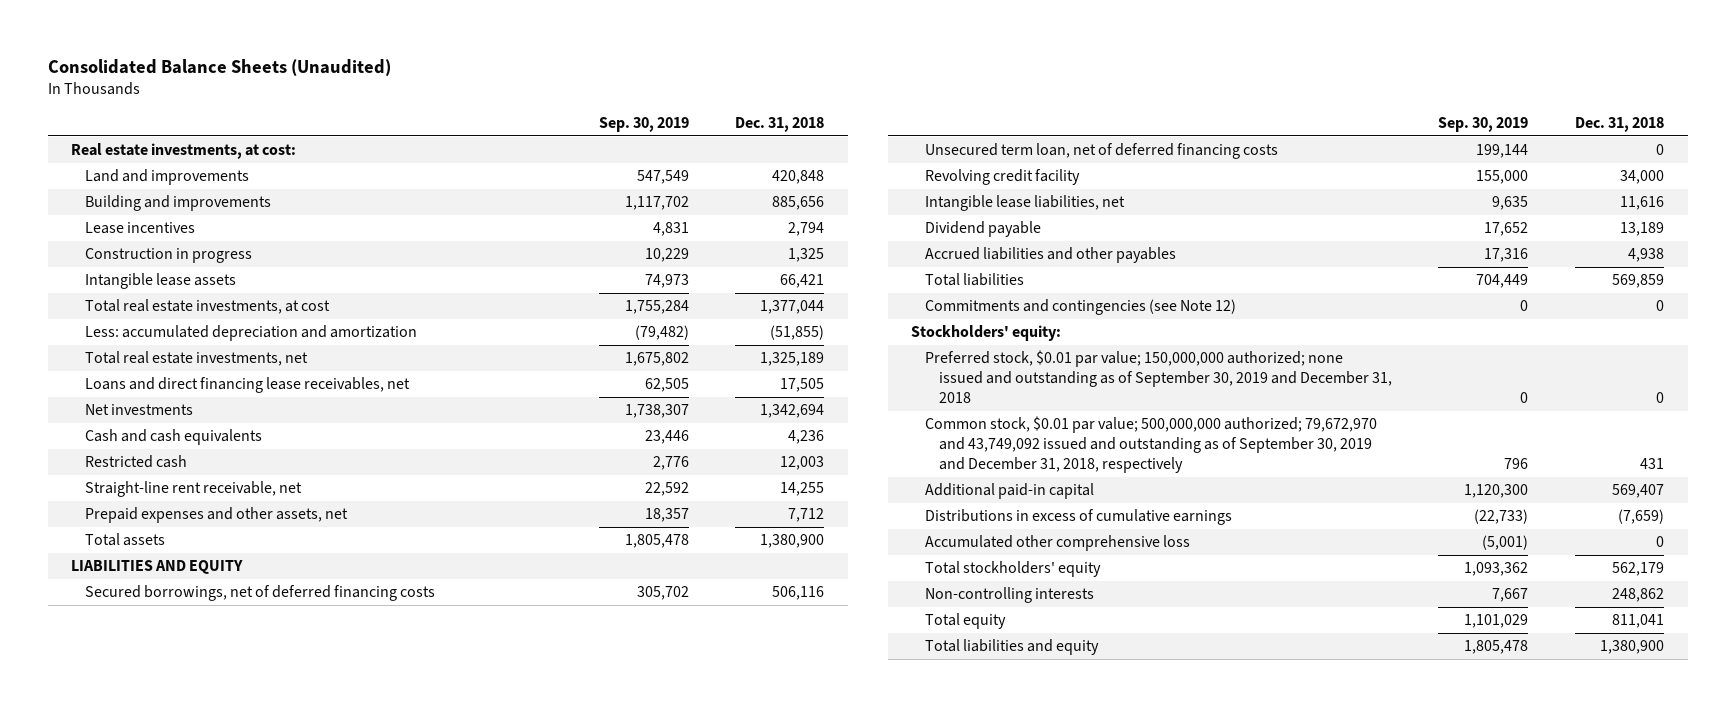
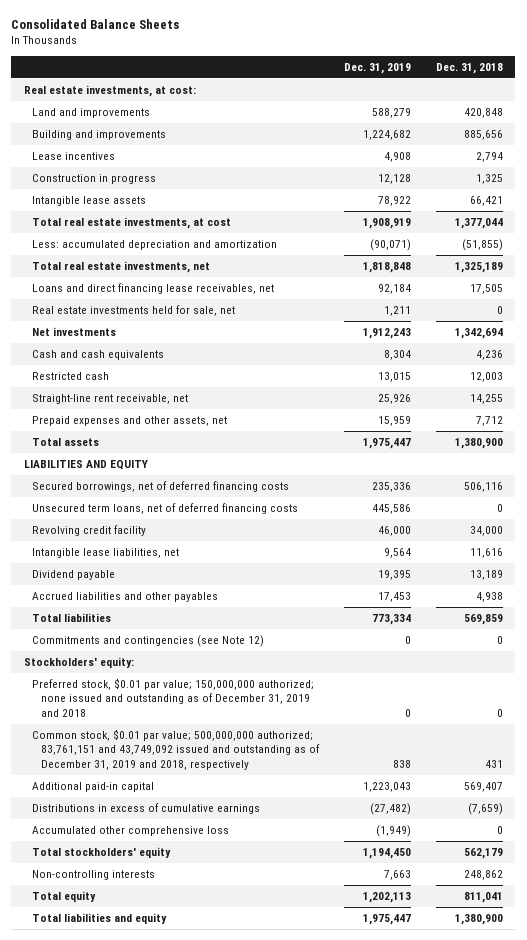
- Consolidated Balance Sheets (Unaudited)
+ Consolidated Balance Sheets
- | Sep. 30, 2019 | Dec. 31, 2018
+ | Dec. 31, 2019 | Dec. 31, 2018
+ Real estate investments held for sale, net | 1,211 | 0
- Unsecured term loan, net of deferred financing costs | 199,144 | 0
+ Unsecured term loans, net of deferred financing costs | 445,586 | 0
- Preferred stock, $0.01 par value; 150,000,000 authorized; none issued and outstanding as of September 30, 2019 and December 31, 2018 | 0 | 0
- Common stock, $0.01 par value; 500,000,000 authorized; 79,672,970 and 43,749,092 issued and outstanding as of September 30, 2019 and December 31, 2018, respectively | 796 | 431
+ Preferred stock, $0.01 par value; 150,000,000 authorized; none issued and outstanding as of December 31, 2019 and 2018 | 0 | 0
+ Common stock, $0.01 par value; 500,000,000 authorized; 83,761,151 and 43,749,092 issued and outstanding as of December 31, 2019 and 2018, respectively | 838 | 431

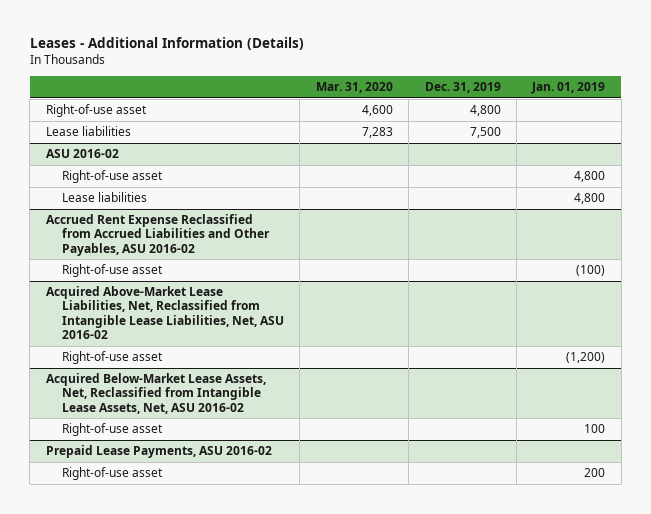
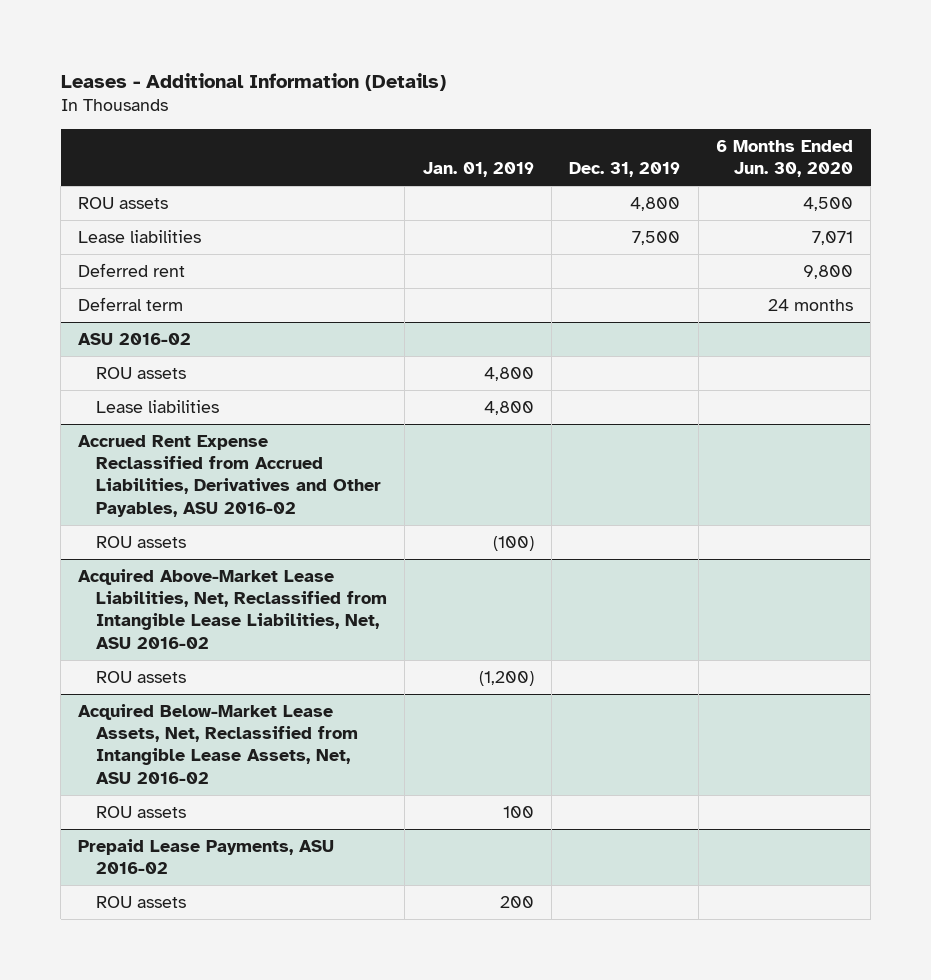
- | Mar. 31, 2020 | Dec. 31, 2019 | Jan. 01, 2019
+ | Jan. 01, 2019 | Dec. 31, 2019 | 6 Months Ended Jun. 30, 2020
- Right-of-use asset | 4,600 | 4,800 |
+ ROU assets | | 4,800 | 4,500
+ Deferred rent | | | 9,800
+ Deferral term | | | 24 months
@ ASU 2016-02
- Right-of-use asset | | | 4,800
+ ROU assets | 4,800 | |
- Accrued Rent Expense Reclassified from Accrued Liabilities and Other Payables, ASU 2016-02
- Right-of-use asset | | | (100)
+ Accrued Rent Expense Reclassified from Accrued Liabilities, Derivatives and Other Payables, ASU 2016-02
+ ROU assets | (100) | |
@ Acquired Above-Market Lease Liabilities, Net, Reclassified from Intangible Lease Liabilities, Net, ASU 2016-02
- Right-of-use asset | | | (1,200)
+ ROU assets | (1,200) | |
@ Acquired Below-Market Lease Assets, Net, Reclassified from Intangible Lease Assets, Net, ASU 2016-02
- Right-of-use asset | | | 100
+ ROU assets | 100 | |
@ Prepaid Lease Payments, ASU 2016-02
- Right-of-use asset | | | 200
+ ROU assets | 200 | |

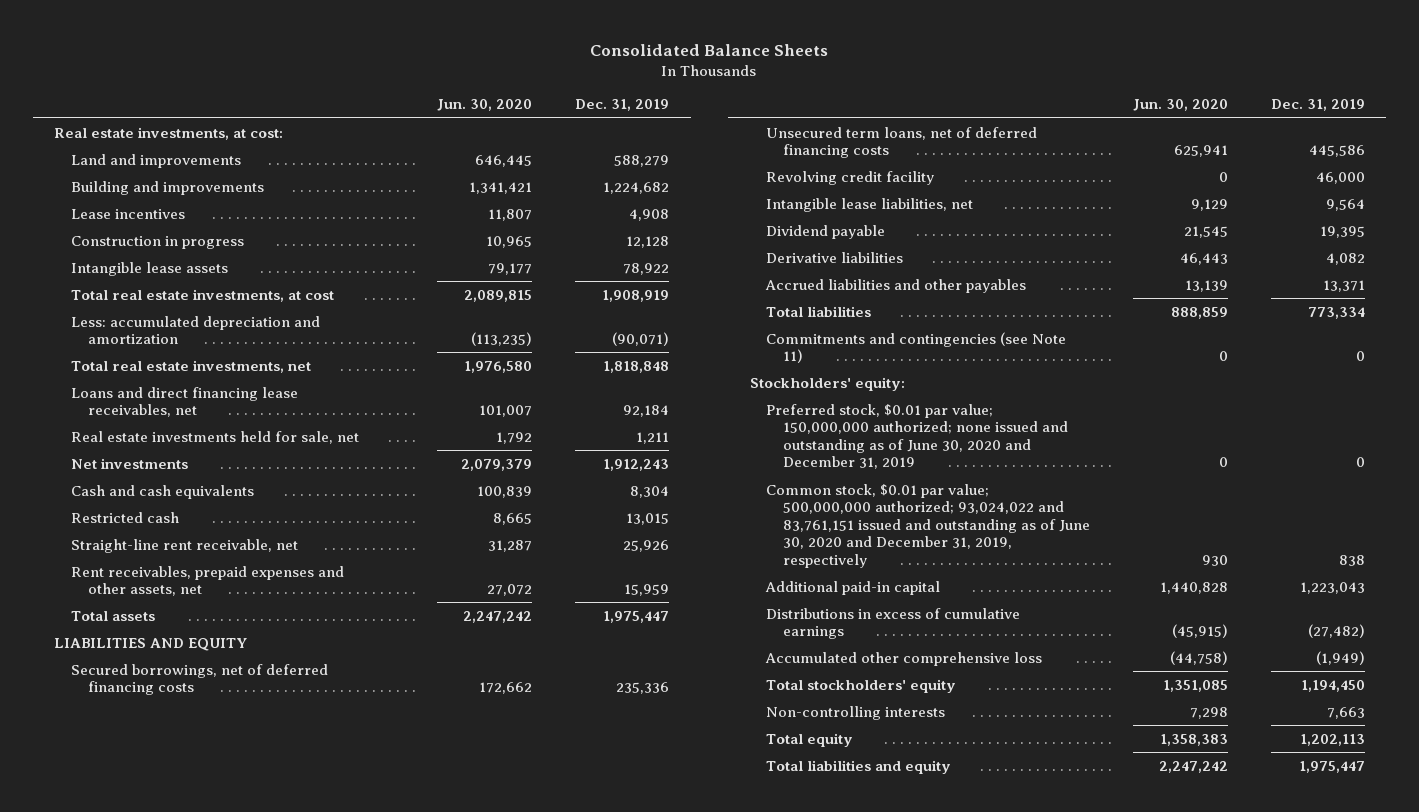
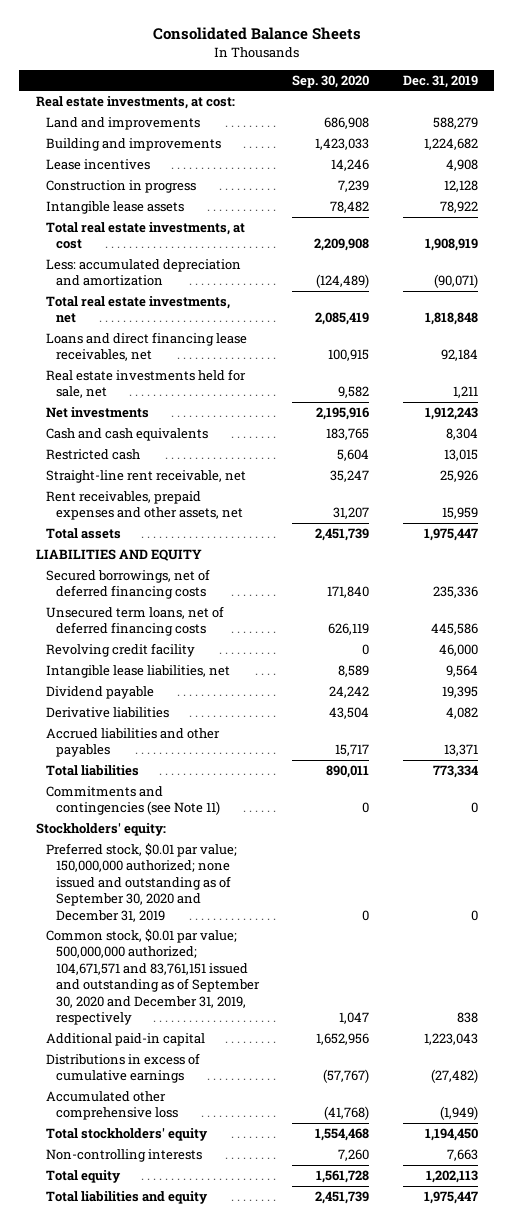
- | Jun. 30, 2020 | Dec. 31, 2019
+ | Sep. 30, 2020 | Dec. 31, 2019
- Preferred stock, $0.01 par value; 150,000,000 authorized; none issued and outstanding as of June 30, 2020 and December 31, 2019 | 0 | 0
- Common stock, $0.01 par value; 500,000,000 authorized; 93,024,022 and 83,761,151 issued and outstanding as of June 30, 2020 and December 31, 2019, respectively | 930 | 838
+ Preferred stock, $0.01 par value; 150,000,000 authorized; none issued and outstanding as of September 30, 2020 and December 31, 2019 | 0 | 0
+ Common stock, $0.01 par value; 500,000,000 authorized; 104,671,571 and 83,761,151 issued and outstanding as of September 30, 2020 and December 31, 2019, respectively | 1,047 | 838

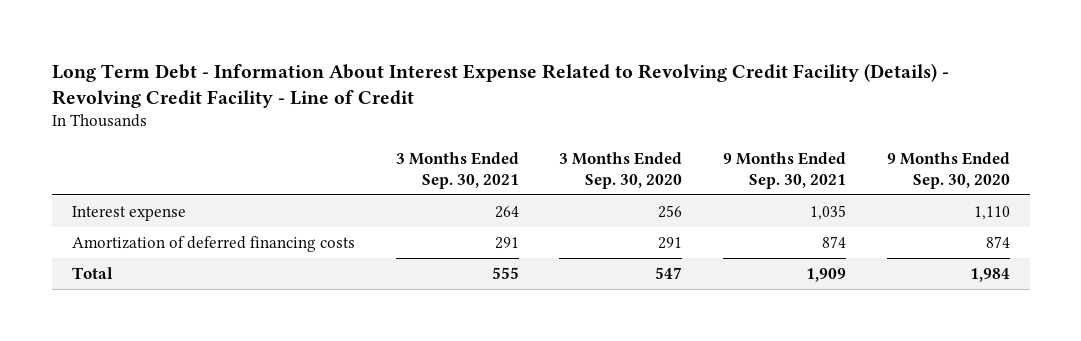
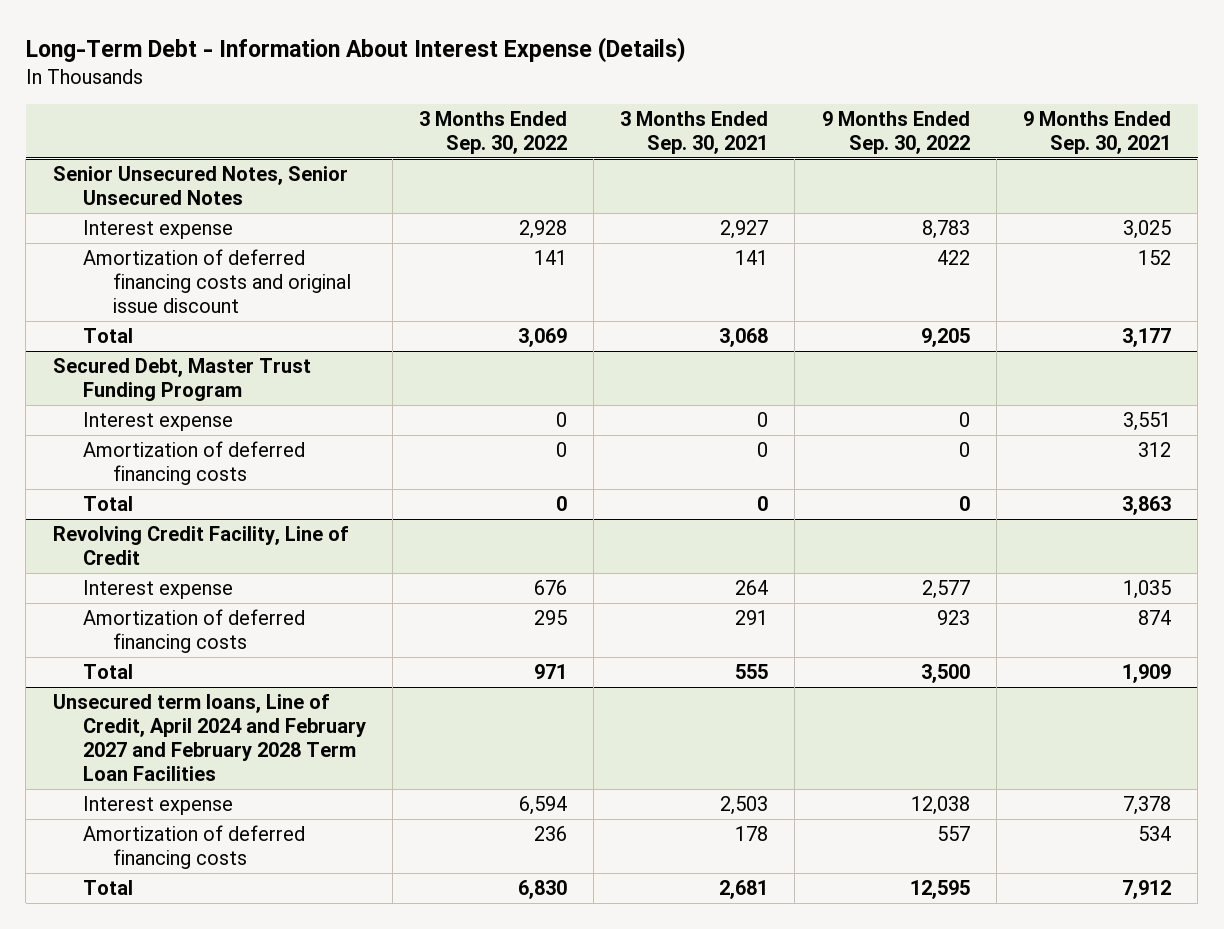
- Long Term Debt - Information About Interest Expense Related to Revolving Credit Facility (Details) - Revolving Credit Facility - Line of Credit
+ Long-Term Debt - Information About Interest Expense (Details)
- | 3 Months Ended Sep. 30, 2021 | 3 Months Ended Sep. 30, 2020 | 9 Months Ended Sep. 30, 2021 | 9 Months Ended Sep. 30, 2020
+ | 3 Months Ended Sep. 30, 2022 | 3 Months Ended Sep. 30, 2021 | 9 Months Ended Sep. 30, 2022 | 9 Months Ended Sep. 30, 2021
+ Senior Unsecured Notes, Senior Unsecured Notes
+ Interest expense | 2,928 | 2,927 | 8,783 | 3,025
+ Amortization of deferred financing costs and original issue discount | 141 | 141 | 422 | 152
+ Total | 3,069 | 3,068 | 9,205 | 3,177
+ Secured Debt, Master Trust Funding Program
+ Interest expense | 0 | 0 | 0 | 3,551
+ Amortization of deferred financing costs | 0 | 0 | 0 | 312
+ Total | 0 | 0 | 0 | 3,863
+ Revolving Credit Facility, Line of Credit
+ Unsecured term loans, Line of Credit, April 2024 and February 2027 and February 2028 Term Loan Facilities
+ Interest expense | 6,594 | 2,503 | 12,038 | 7,378
+ Amortization of deferred financing costs | 236 | 178 | 557 | 534
+ Total | 6,830 | 2,681 | 12,595 | 7,912

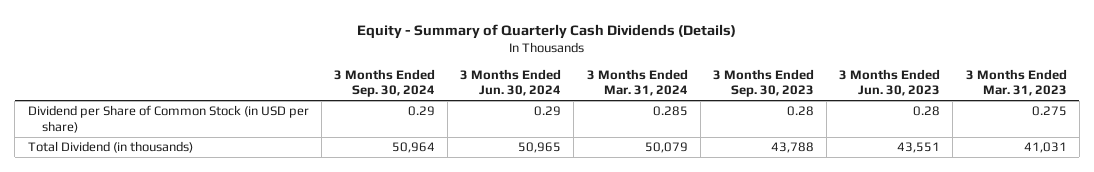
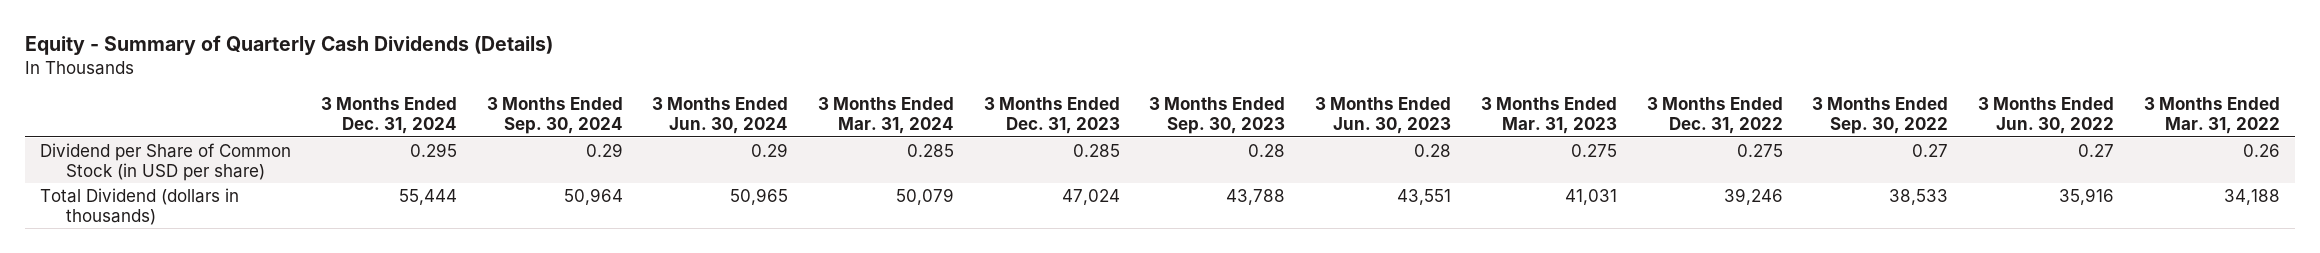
- | 3 Months Ended Sep. 30, 2024 | 3 Months Ended Jun. 30, 2024 | 3 Months Ended Mar. 31, 2024 | 3 Months Ended Sep. 30, 2023 | 3 Months Ended Jun. 30, 2023 | 3 Months Ended Mar. 31, 2023
+ | 3 Months Ended Dec. 31, 2024 | 3 Months Ended Sep. 30, 2024 | 3 Months Ended Jun. 30, 2024 | 3 Months Ended Mar. 31, 2024 | 3 Months Ended Dec. 31, 2023 | 3 Months Ended Sep. 30, 2023 | 3 Months Ended Jun. 30, 2023 | 3 Months Ended Mar. 31, 2023 | 3 Months Ended Dec. 31, 2022 | 3 Months Ended Sep. 30, 2022 | 3 Months Ended Jun. 30, 2022 | 3 Months Ended Mar. 31, 2022
- Total Dividend (in thousands) | 50,964 | 50,965 | 50,079 | 43,788 | 43,551 | 41,031
+ Total Dividend (dollars in thousands) | 55,444 | 50,964 | 50,965 | 50,079 | 47,024 | 43,788 | 43,551 | 41,031 | 39,246 | 38,533 | 35,916 | 34,188

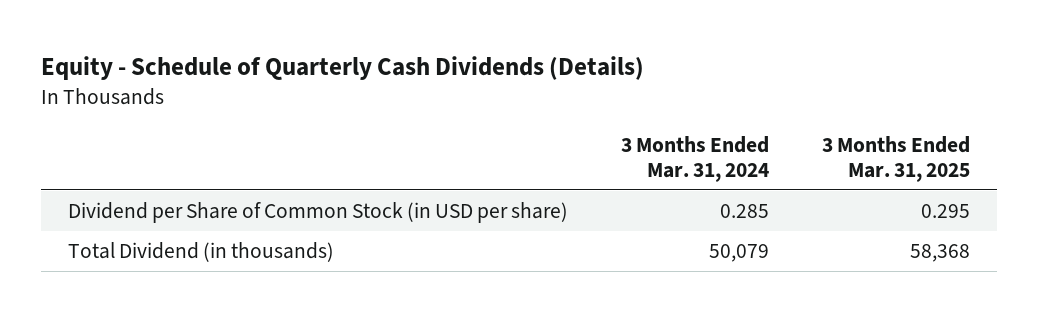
- Equity - Summary of Quarterly Cash Dividends (Details)
+ Equity - Schedule of Quarterly Cash Dividends (Details)
- | 3 Months Ended Dec. 31, 2024 | 3 Months Ended Sep. 30, 2024 | 3 Months Ended Jun. 30, 2024 | 3 Months Ended Mar. 31, 2024 | 3 Months Ended Dec. 31, 2023 | 3 Months Ended Sep. 30, 2023 | 3 Months Ended Jun. 30, 2023 | 3 Months Ended Mar. 31, 2023 | 3 Months Ended Dec. 31, 2022 | 3 Months Ended Sep. 30, 2022 | 3 Months Ended Jun. 30, 2022 | 3 Months Ended Mar. 31, 2022
+ | 3 Months Ended Mar. 31, 2024 | 3 Months Ended Mar. 31, 2025
- Total Dividend (dollars in thousands) | 55,444 | 50,964 | 50,965 | 50,079 | 47,024 | 43,788 | 43,551 | 41,031 | 39,246 | 38,533 | 35,916 | 34,188
+ Total Dividend (in thousands) | 50,079 | 58,368

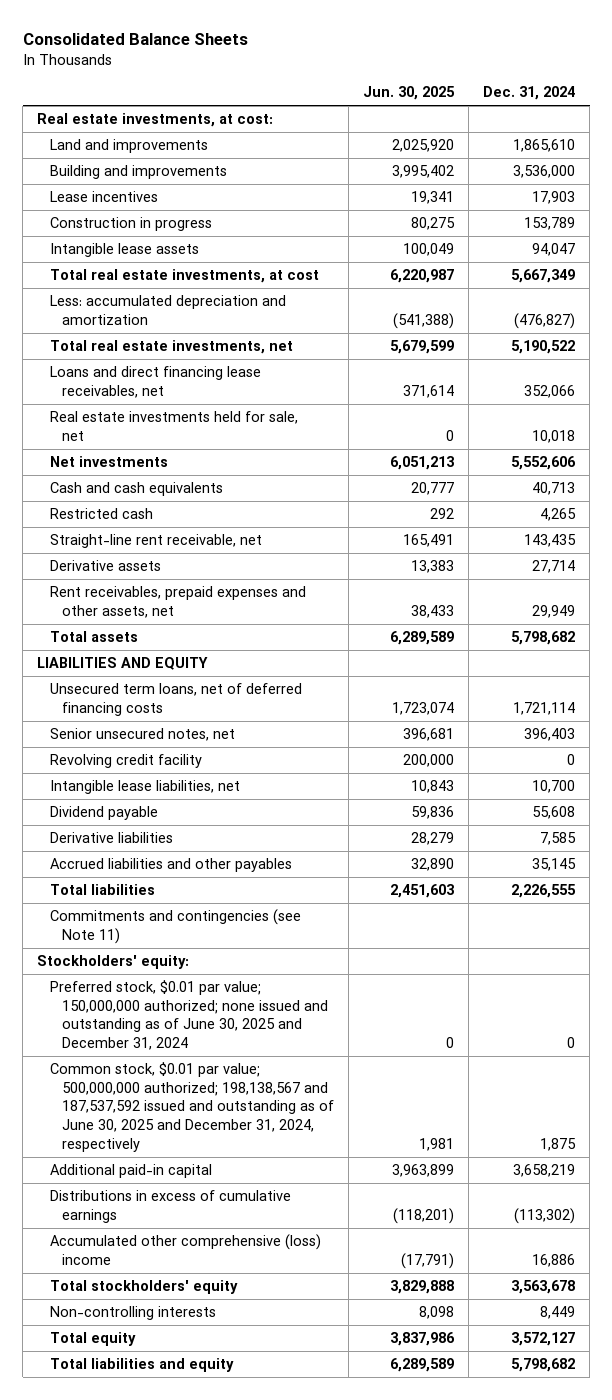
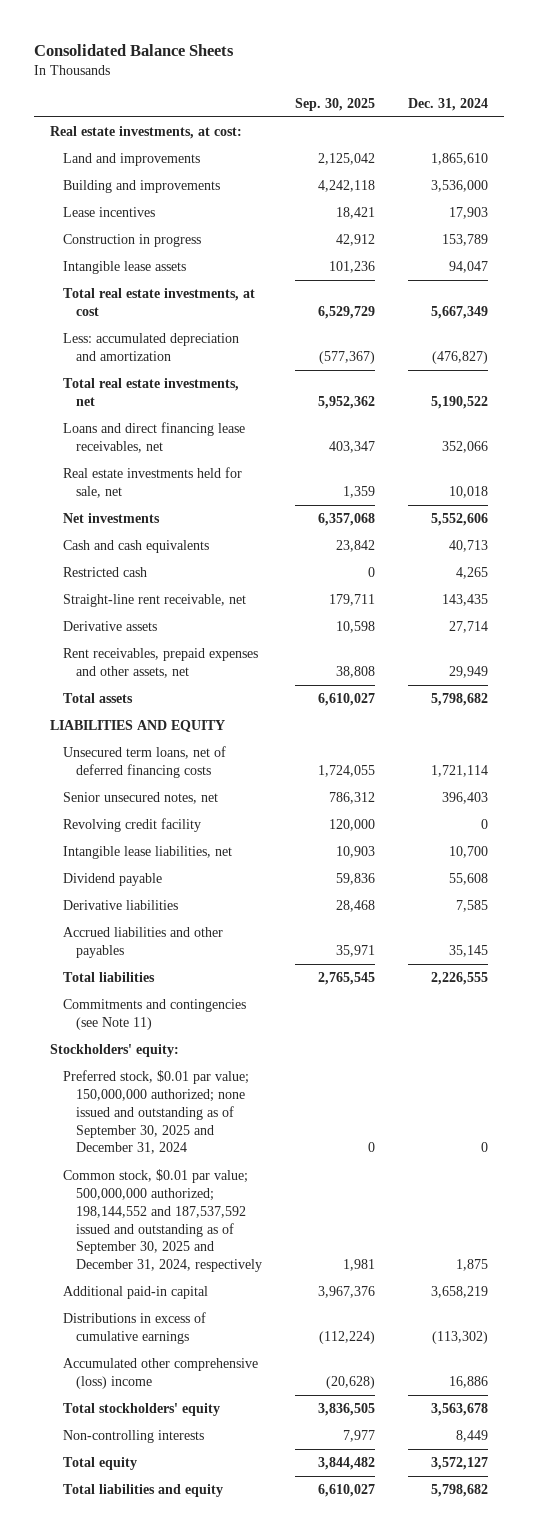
- | Jun. 30, 2025 | Dec. 31, 2024
+ | Sep. 30, 2025 | Dec. 31, 2024
- Preferred stock, $0.01 par value; 150,000,000 authorized; none issued and outstanding as of June 30, 2025 and December 31, 2024 | 0 | 0
- Common stock, $0.01 par value; 500,000,000 authorized; 198,138,567 and 187,537,592 issued and outstanding as of June 30, 2025 and December 31, 2024, respectively | 1,981 | 1,875
+ Preferred stock, $0.01 par value; 150,000,000 authorized; none issued and outstanding as of September 30, 2025 and December 31, 2024 | 0 | 0
+ Common stock, $0.01 par value; 500,000,000 authorized; 198,144,552 and 187,537,592 issued and outstanding as of September 30, 2025 and December 31, 2024, respectively | 1,981 | 1,875

